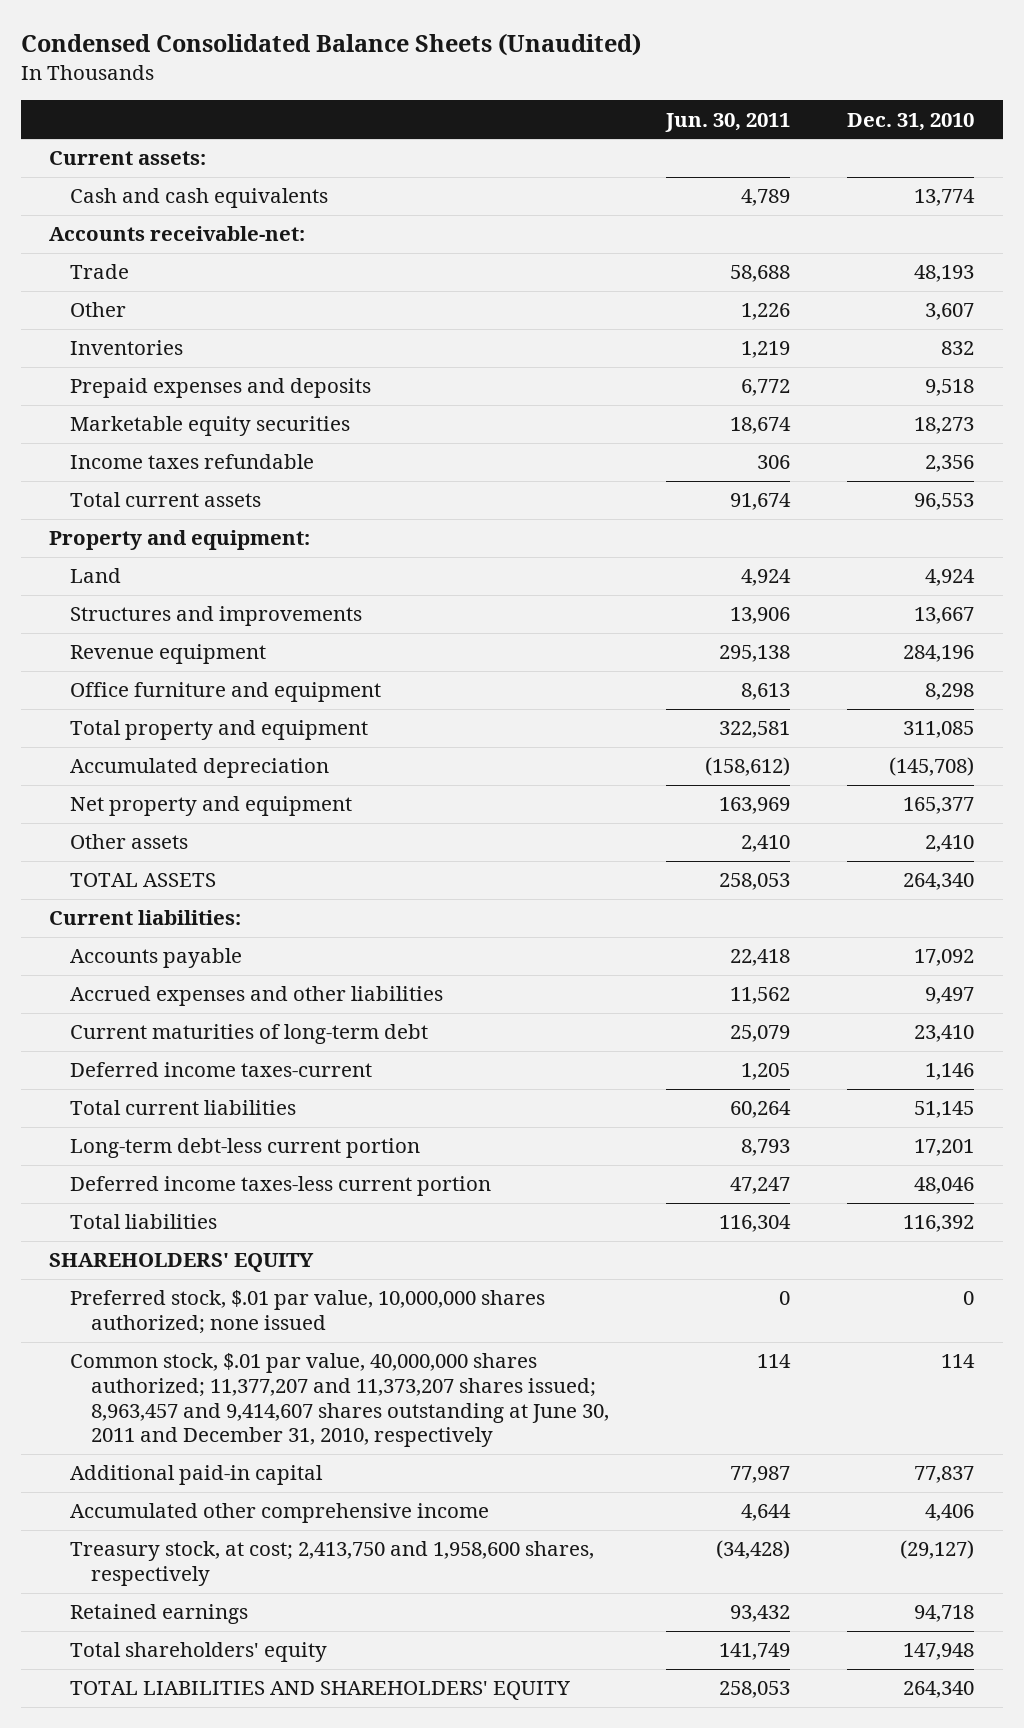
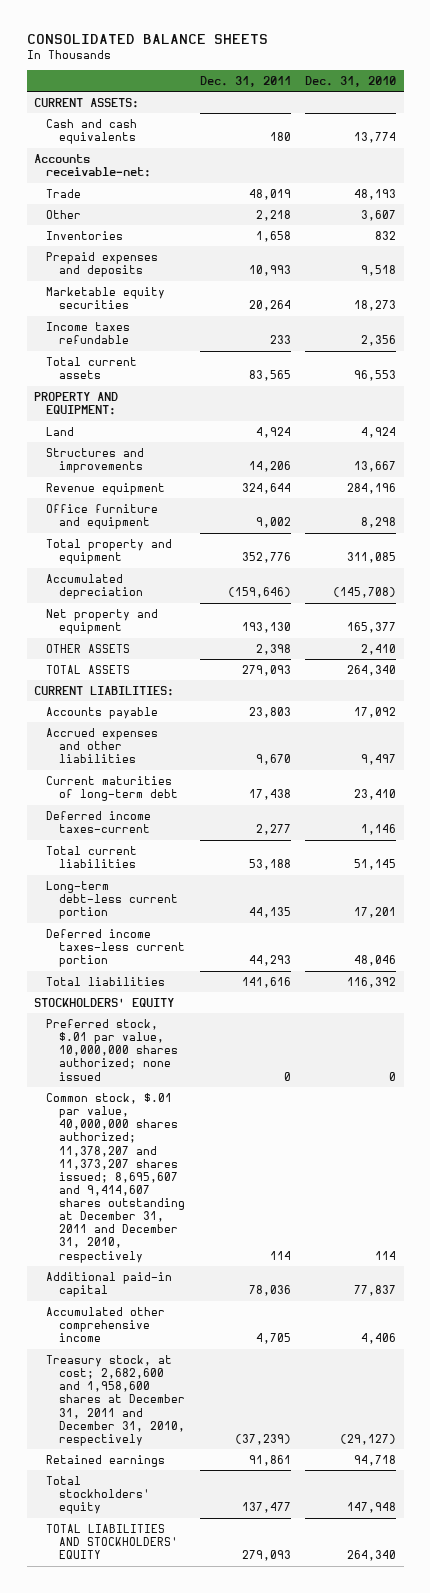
- Condensed Consolidated Balance Sheets (Unaudited)
+ CONSOLIDATED BALANCE SHEETS
- | Jun. 30, 2011 | Dec. 31, 2010
+ | Dec. 31, 2011 | Dec. 31, 2010
- Current assets:
+ CURRENT ASSETS:
- Property and equipment:
+ PROPERTY AND EQUIPMENT:
- Other assets | 2,410 | 2,410
+ OTHER ASSETS | 2,398 | 2,410
- Current liabilities:
+ CURRENT LIABILITIES:
- SHAREHOLDERS' EQUITY
+ STOCKHOLDERS' EQUITY
- Common stock, $.01 par value, 40,000,000 shares authorized; 11,377,207 and 11,373,207 shares issued; 8,963,457 and 9,414,607 shares outstanding at June 30, 2011 and December 31, 2010, respectively | 114 | 114
+ Common stock, $.01 par value, 40,000,000 shares authorized; 11,378,207 and 11,373,207 shares issued; 8,695,607 and 9,414,607 shares outstanding at December 31, 2011 and December 31, 2010, respectively | 114 | 114
- Treasury stock, at cost; 2,413,750 and 1,958,600 shares, respectively | (34,428) | (29,127)
+ Treasury stock, at cost; 2,682,600 and 1,958,600 shares at December 31, 2011 and December 31, 2010, respectively | (37,239) | (29,127)
- Total shareholders' equity | 141,749 | 147,948
- TOTAL LIABILITIES AND SHAREHOLDERS' EQUITY | 258,053 | 264,340
+ Total stockholders' equity | 137,477 | 147,948
+ TOTAL LIABILITIES AND STOCKHOLDERS' EQUITY | 279,093 | 264,340

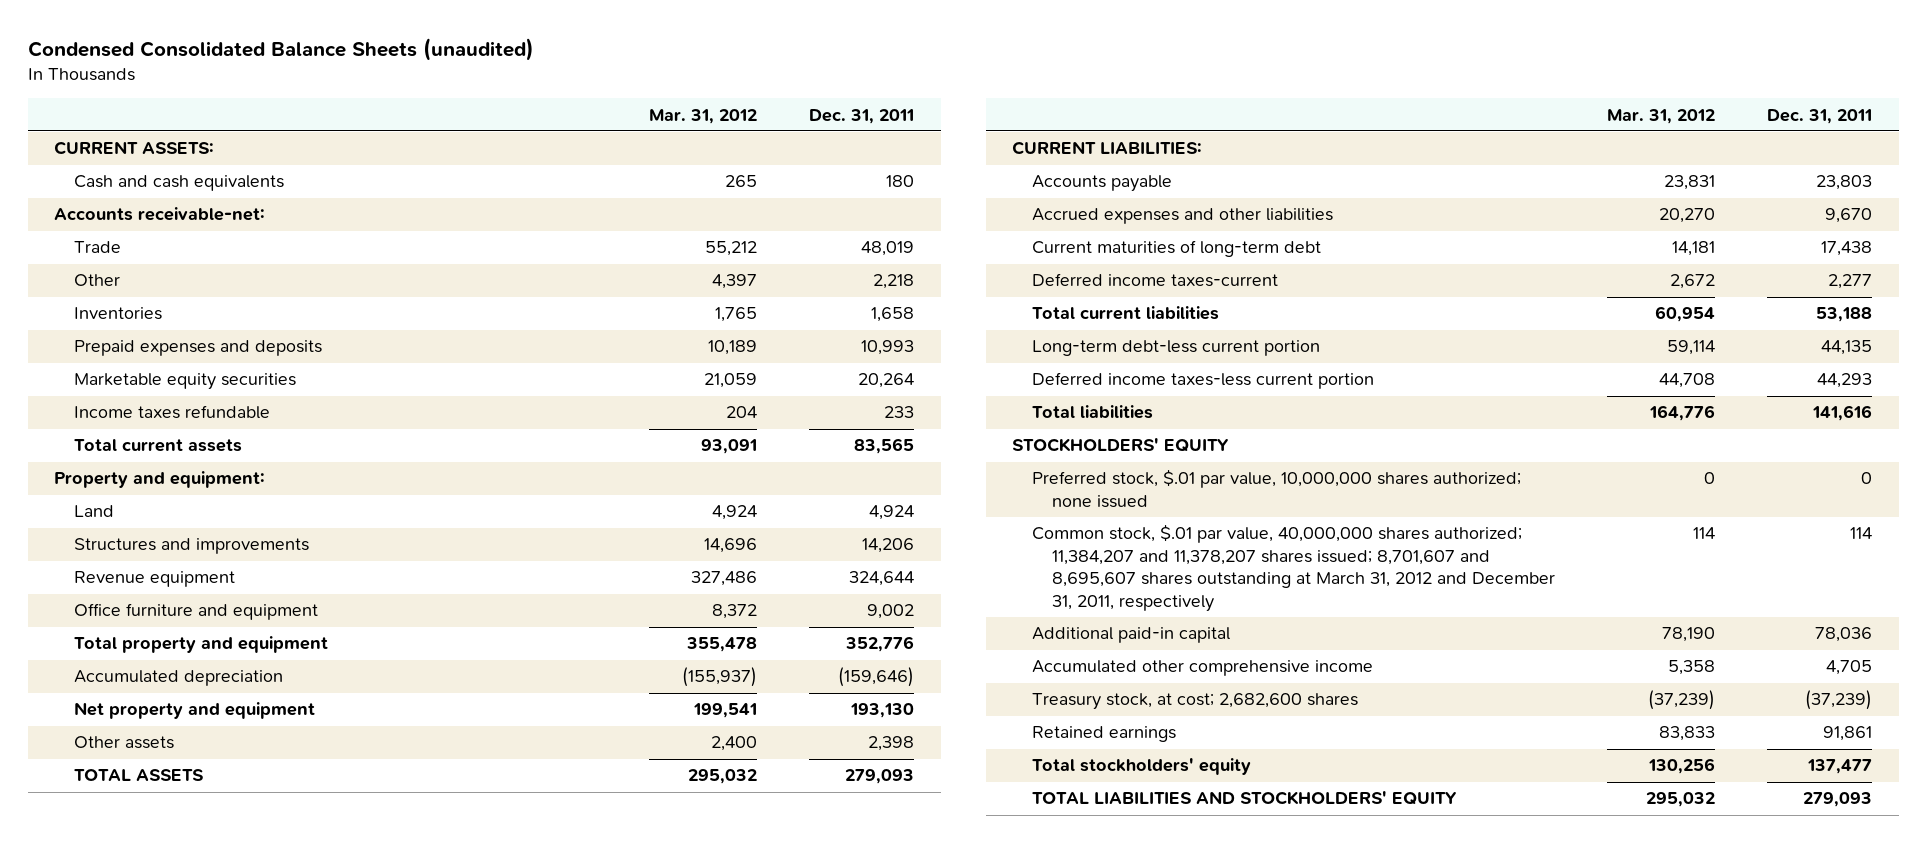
- CONSOLIDATED BALANCE SHEETS
+ Condensed Consolidated Balance Sheets (unaudited)
- | Dec. 31, 2011 | Dec. 31, 2010
+ | Mar. 31, 2012 | Dec. 31, 2011
- PROPERTY AND EQUIPMENT:
+ Property and equipment:
- OTHER ASSETS | 2,398 | 2,410
+ Other assets | 2,400 | 2,398
- Common stock, $.01 par value, 40,000,000 shares authorized; 11,378,207 and 11,373,207 shares issued; 8,695,607 and 9,414,607 shares outstanding at December 31, 2011 and December 31, 2010, respectively | 114 | 114
+ Common stock, $.01 par value, 40,000,000 shares authorized; 11,384,207 and 11,378,207 shares issued; 8,701,607 and 8,695,607 shares outstanding at March 31, 2012 and December 31, 2011, respectively | 114 | 114
- Treasury stock, at cost; 2,682,600 and 1,958,600 shares at December 31, 2011 and December 31, 2010, respectively | (37,239) | (29,127)
+ Treasury stock, at cost; 2,682,600 shares | (37,239) | (37,239)

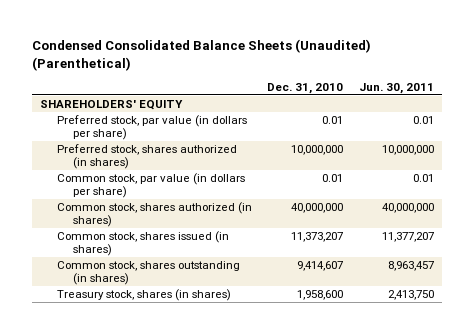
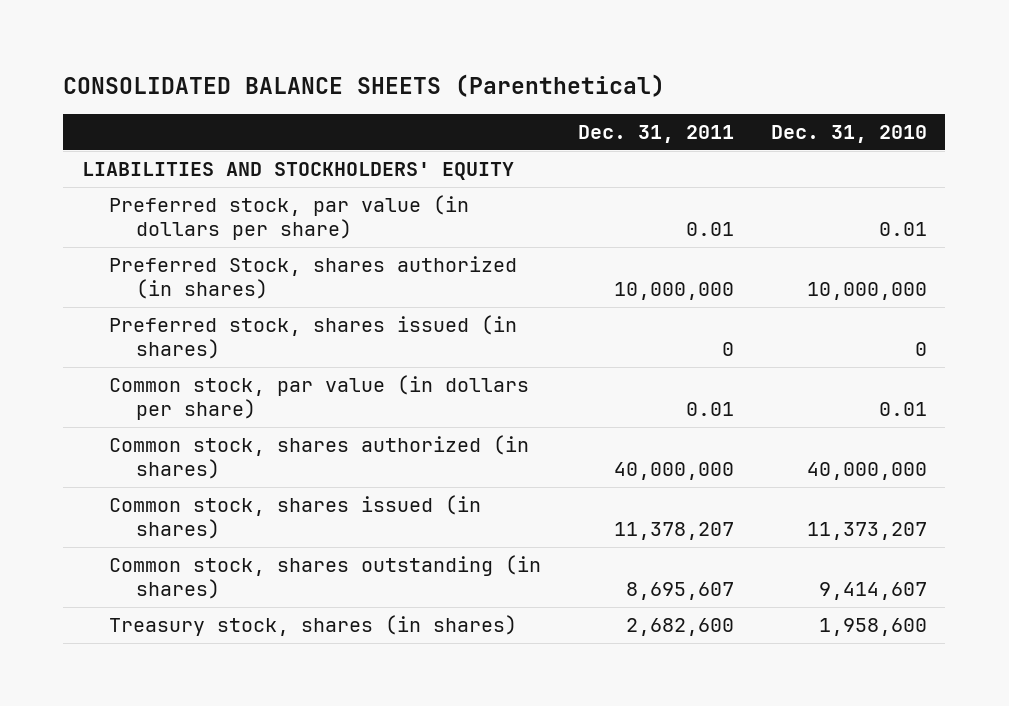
- Condensed Consolidated Balance Sheets (Unaudited) (Parenthetical)
+ CONSOLIDATED BALANCE SHEETS (Parenthetical)
- | Dec. 31, 2010 | Jun. 30, 2011
+ | Dec. 31, 2011 | Dec. 31, 2010
- SHAREHOLDERS' EQUITY
+ LIABILITIES AND STOCKHOLDERS' EQUITY
- Preferred stock, shares authorized (in shares) | 10,000,000 | 10,000,000
+ Preferred Stock, shares authorized (in shares) | 10,000,000 | 10,000,000
+ Preferred stock, shares issued (in shares) | 0 | 0

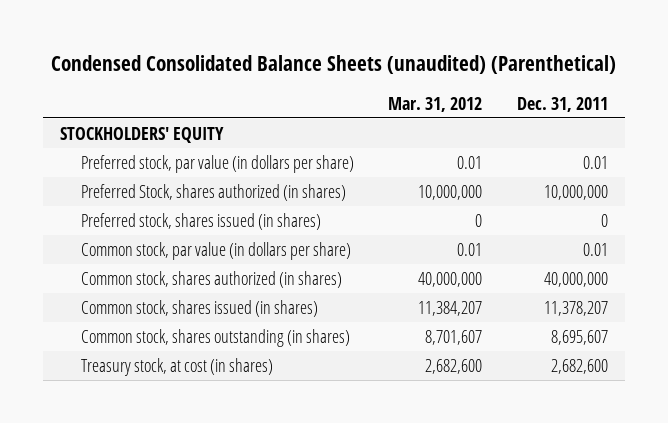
- CONSOLIDATED BALANCE SHEETS (Parenthetical)
+ Condensed Consolidated Balance Sheets (unaudited) (Parenthetical)
- | Dec. 31, 2011 | Dec. 31, 2010
+ | Mar. 31, 2012 | Dec. 31, 2011
- LIABILITIES AND STOCKHOLDERS' EQUITY
+ STOCKHOLDERS' EQUITY
- Treasury stock, shares (in shares) | 2,682,600 | 1,958,600
+ Treasury stock, at cost (in shares) | 2,682,600 | 2,682,600

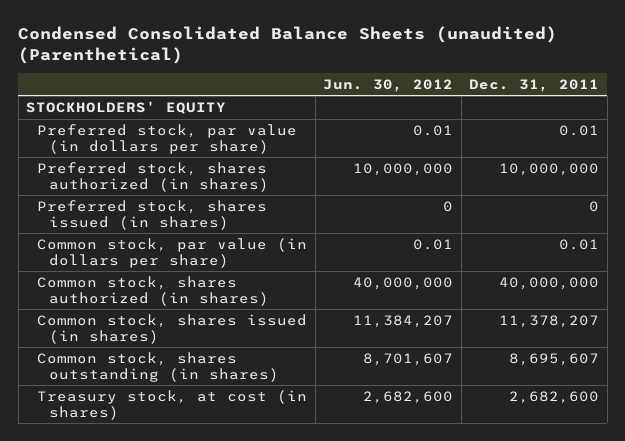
- | Mar. 31, 2012 | Dec. 31, 2011
+ | Jun. 30, 2012 | Dec. 31, 2011
- Preferred Stock, shares authorized (in shares) | 10,000,000 | 10,000,000
+ Preferred stock, shares authorized (in shares) | 10,000,000 | 10,000,000

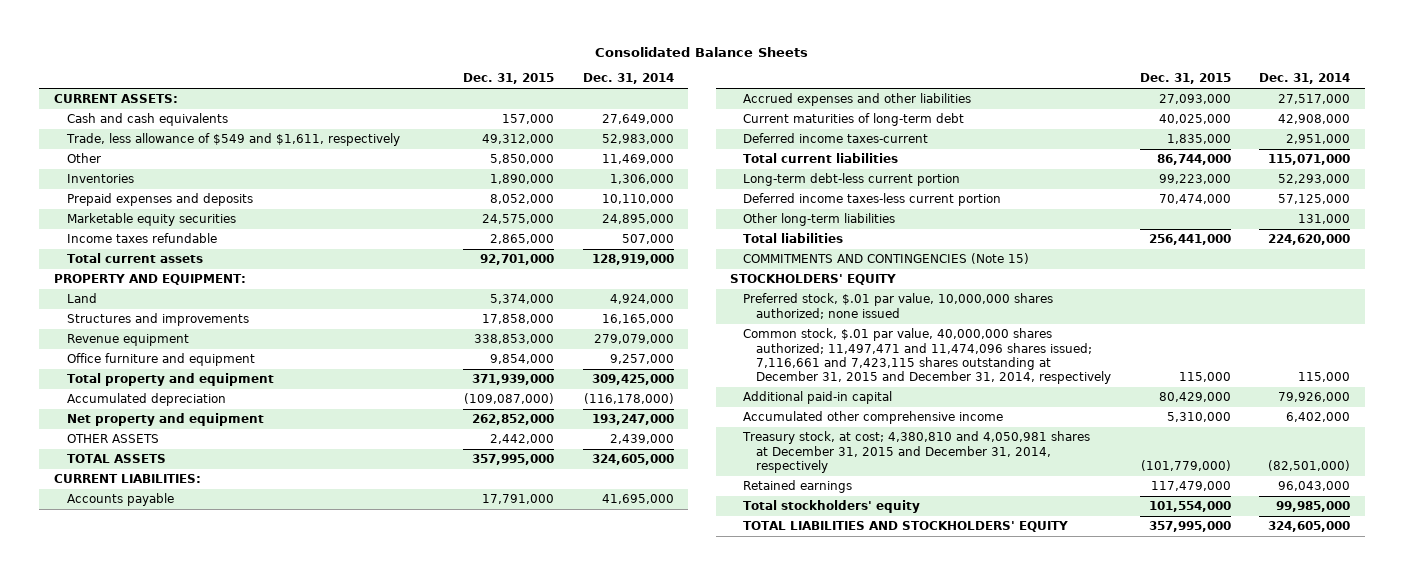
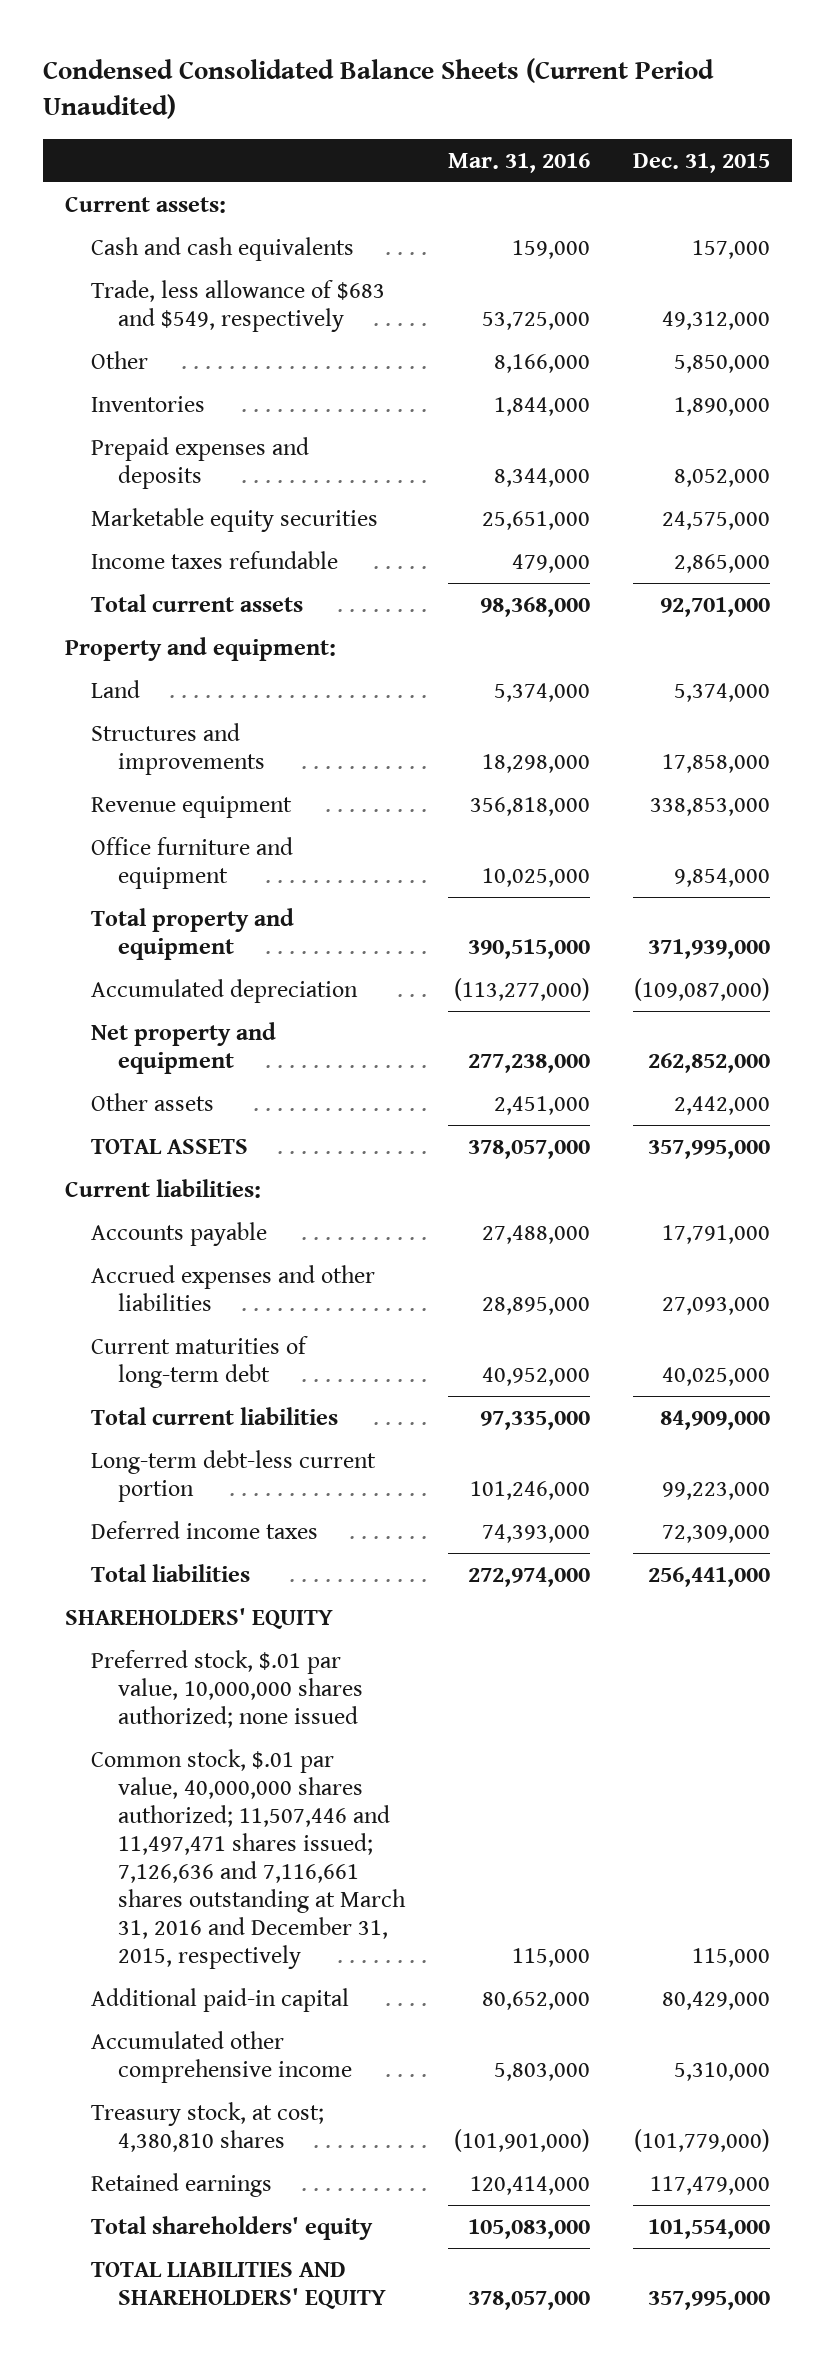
- Consolidated Balance Sheets
+ Condensed Consolidated Balance Sheets (Current Period Unaudited)
- | Dec. 31, 2015 | Dec. 31, 2014
+ | Mar. 31, 2016 | Dec. 31, 2015
- CURRENT ASSETS:
+ Current assets:
- Trade, less allowance of $549 and $1,611, respectively | 49,312,000 | 52,983,000
+ Trade, less allowance of $683 and $549, respectively | 53,725,000 | 49,312,000
- PROPERTY AND EQUIPMENT:
+ Property and equipment:
- OTHER ASSETS | 2,442,000 | 2,439,000
+ Other assets | 2,451,000 | 2,442,000
- CURRENT LIABILITIES:
+ Current liabilities:
- Deferred income taxes-current | 1,835,000 | 2,951,000
- Total current liabilities | 86,744,000 | 115,071,000
+ Total current liabilities | 97,335,000 | 84,909,000
- Deferred income taxes-less current portion | 70,474,000 | 57,125,000
- Other long-term liabilities | | 131,000
+ Deferred income taxes | 74,393,000 | 72,309,000
- COMMITMENTS AND CONTINGENCIES (Note 15)
- STOCKHOLDERS' EQUITY
+ SHAREHOLDERS' EQUITY
- Common stock, $.01 par value, 40,000,000 shares authorized; 11,497,471 and 11,474,096 shares issued; 7,116,661 and 7,423,115 shares outstanding at December 31, 2015 and December 31, 2014, respectively | 115,000 | 115,000
+ Common stock, $.01 par value, 40,000,000 shares authorized; 11,507,446 and 11,497,471 shares issued; 7,126,636 and 7,116,661 shares outstanding at March 31, 2016 and December 31, 2015, respectively | 115,000 | 115,000
- Treasury stock, at cost; 4,380,810 and 4,050,981 shares at December 31, 2015 and December 31, 2014, respectively | (101,779,000) | (82,501,000)
+ Treasury stock, at cost; 4,380,810 shares | (101,901,000) | (101,779,000)
- Total stockholders' equity | 101,554,000 | 99,985,000
- TOTAL LIABILITIES AND STOCKHOLDERS' EQUITY | 357,995,000 | 324,605,000
+ Total shareholders' equity | 105,083,000 | 101,554,000
+ TOTAL LIABILITIES AND SHAREHOLDERS' EQUITY | 378,057,000 | 357,995,000

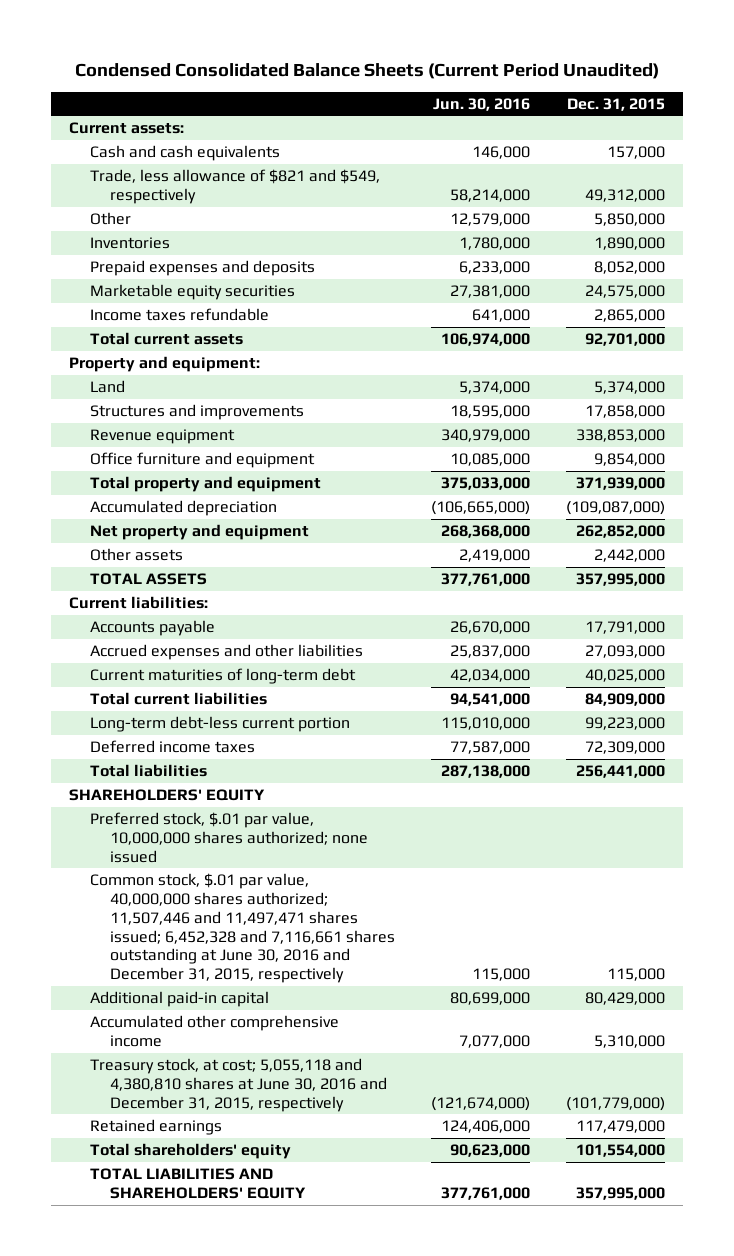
- | Mar. 31, 2016 | Dec. 31, 2015
+ | Jun. 30, 2016 | Dec. 31, 2015
- Trade, less allowance of $683 and $549, respectively | 53,725,000 | 49,312,000
+ Trade, less allowance of $821 and $549, respectively | 58,214,000 | 49,312,000
- Common stock, $.01 par value, 40,000,000 shares authorized; 11,507,446 and 11,497,471 shares issued; 7,126,636 and 7,116,661 shares outstanding at March 31, 2016 and December 31, 2015, respectively | 115,000 | 115,000
+ Common stock, $.01 par value, 40,000,000 shares authorized; 11,507,446 and 11,497,471 shares issued; 6,452,328 and 7,116,661 shares outstanding at June 30, 2016 and December 31, 2015, respectively | 115,000 | 115,000
- Treasury stock, at cost; 4,380,810 shares | (101,901,000) | (101,779,000)
+ Treasury stock, at cost; 5,055,118 and 4,380,810 shares at June 30, 2016 and December 31, 2015, respectively | (121,674,000) | (101,779,000)

